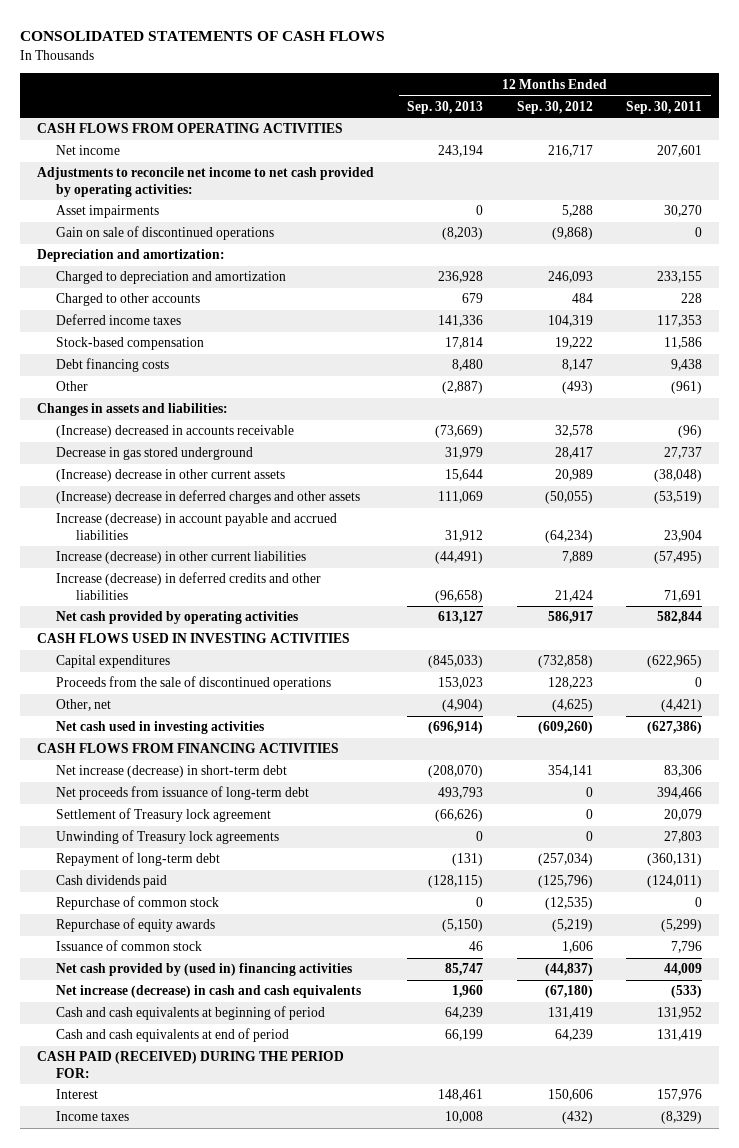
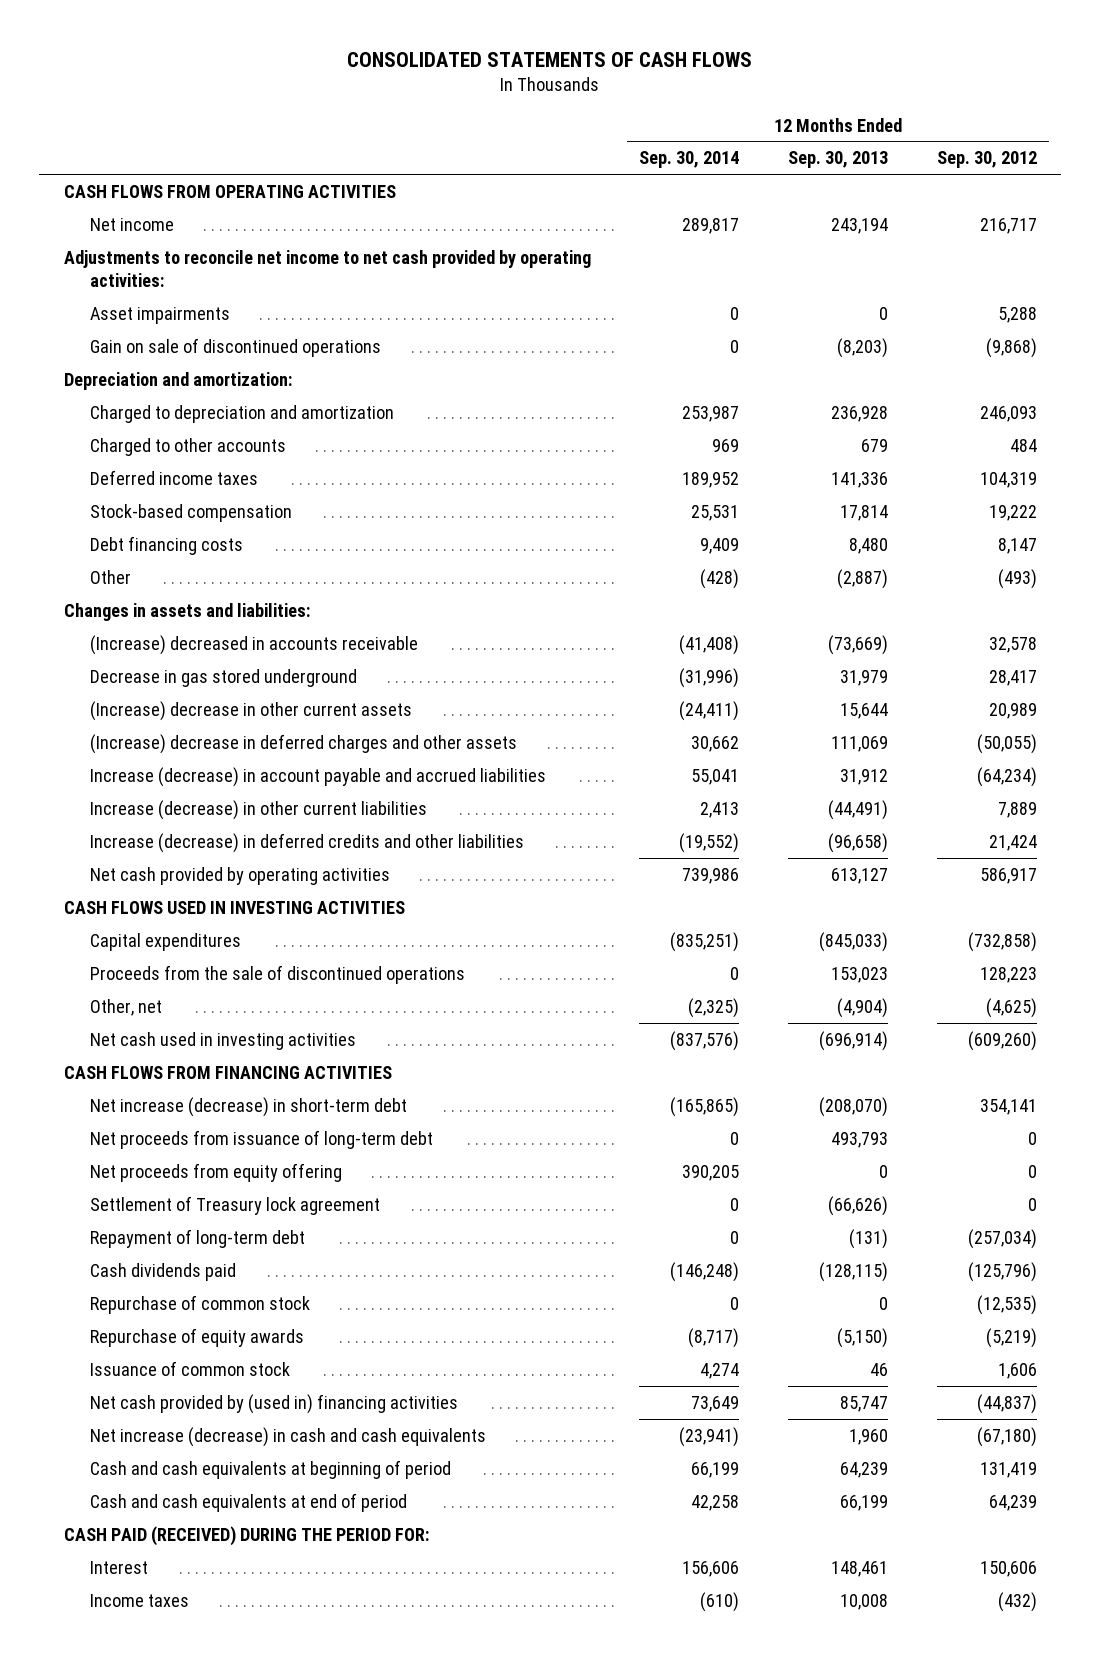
- | 12 Months Ended Sep. 30, 2013 | 12 Months Ended Sep. 30, 2012 | 12 Months Ended Sep. 30, 2011
+ | 12 Months Ended Sep. 30, 2014 | 12 Months Ended Sep. 30, 2013 | 12 Months Ended Sep. 30, 2012
+ Net proceeds from equity offering | 390,205 | 0 | 0
- Unwinding of Treasury lock agreements | 0 | 0 | 27,803

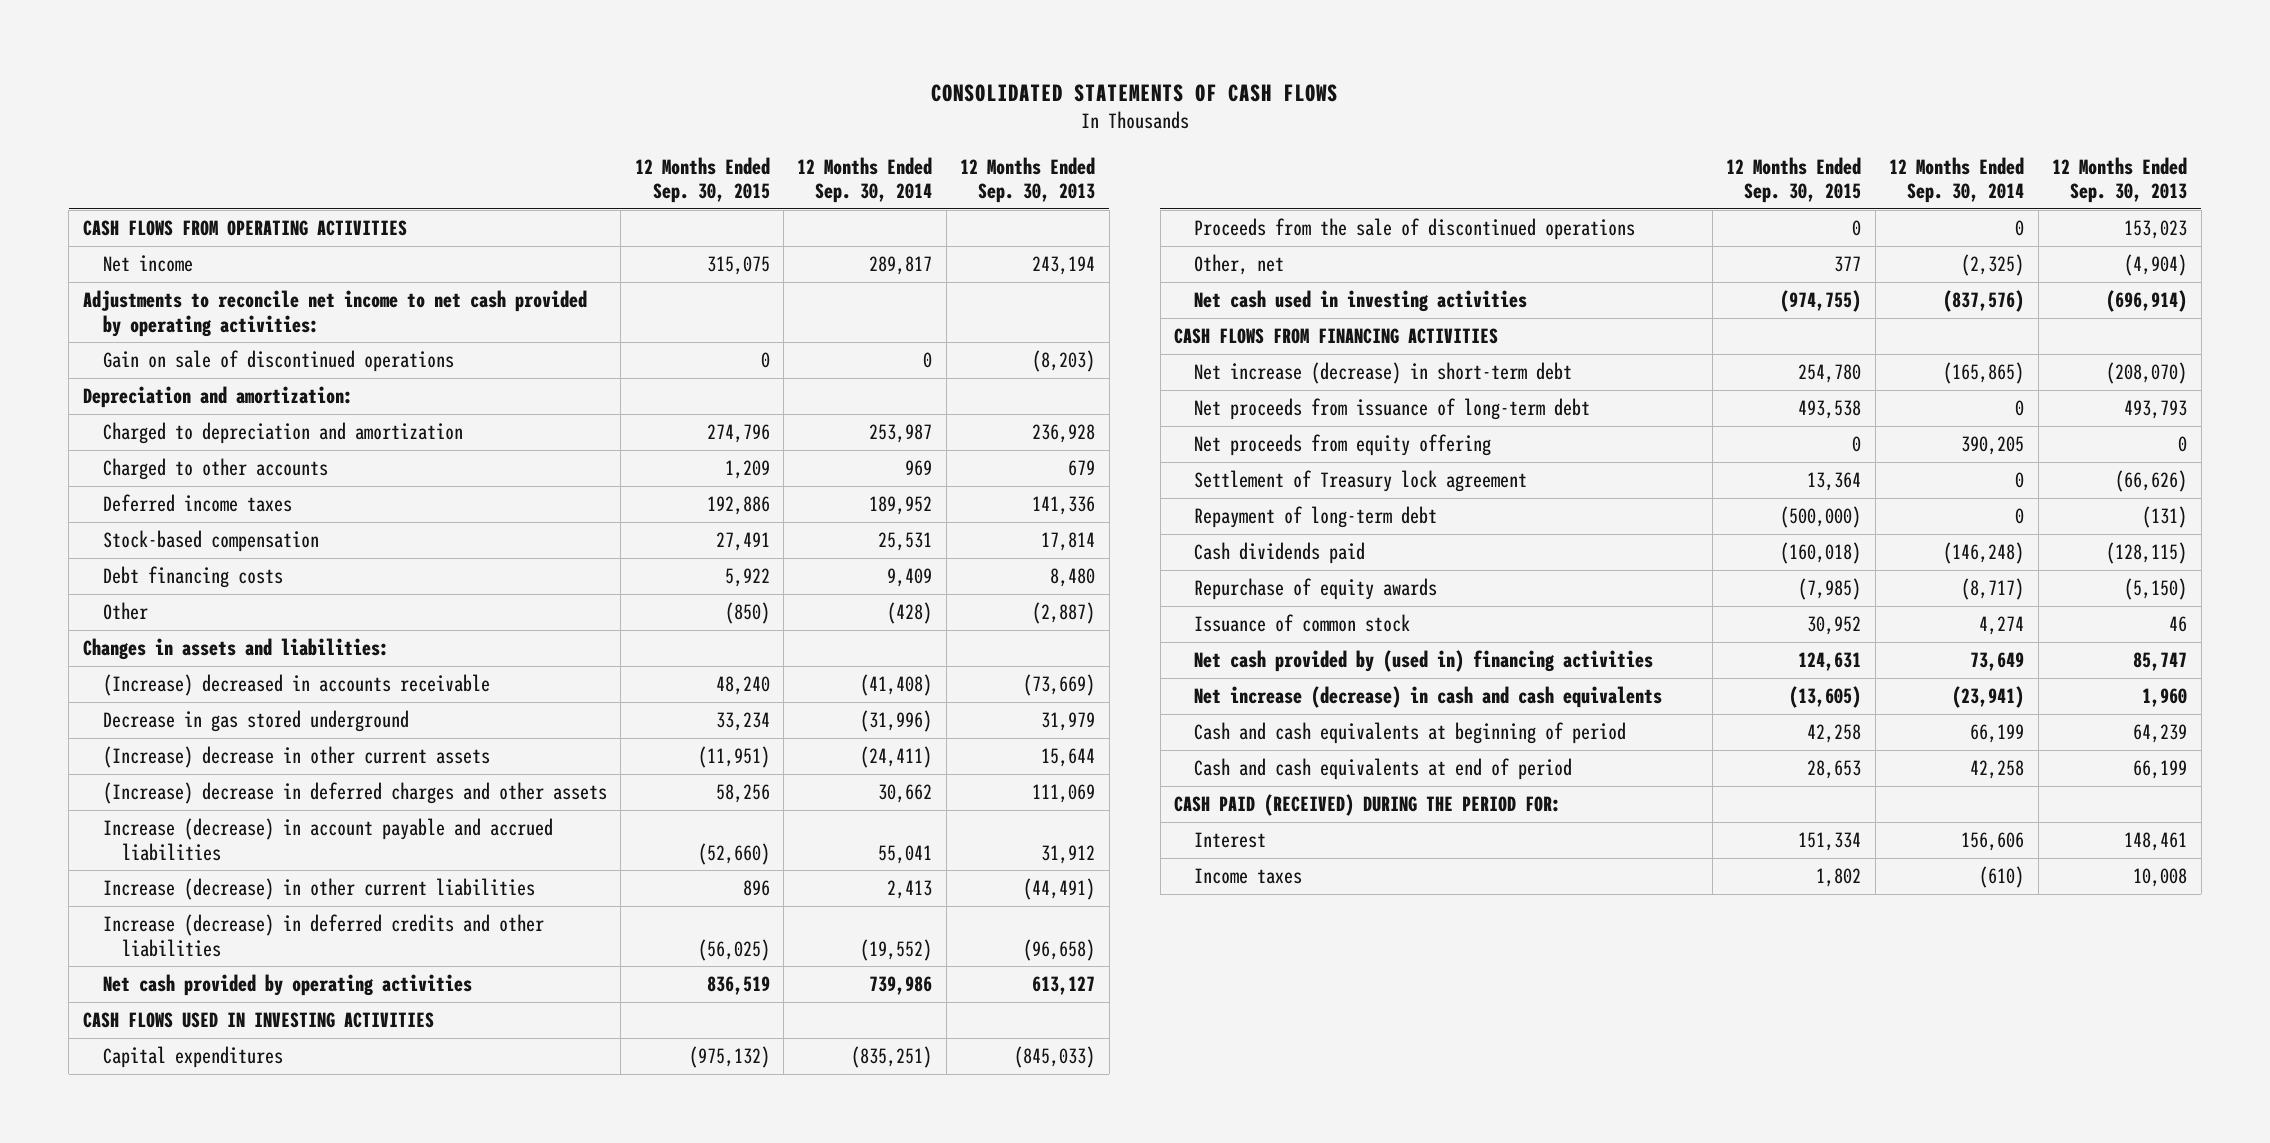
- | 12 Months Ended Sep. 30, 2014 | 12 Months Ended Sep. 30, 2013 | 12 Months Ended Sep. 30, 2012
+ | 12 Months Ended Sep. 30, 2015 | 12 Months Ended Sep. 30, 2014 | 12 Months Ended Sep. 30, 2013
- Asset impairments | 0 | 0 | 5,288
- Repurchase of common stock | 0 | 0 | (12,535)

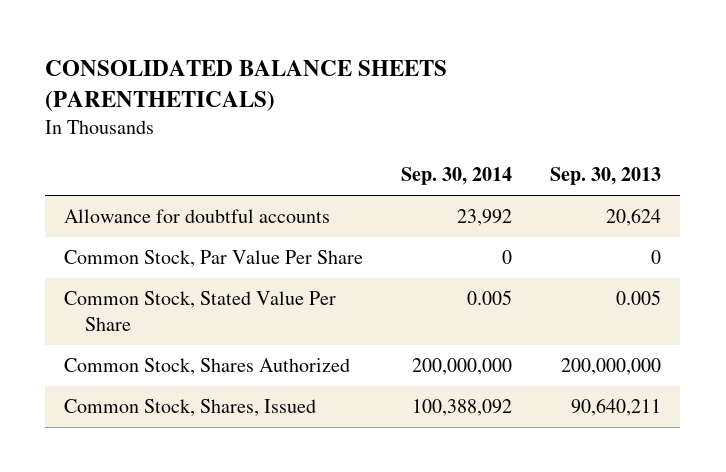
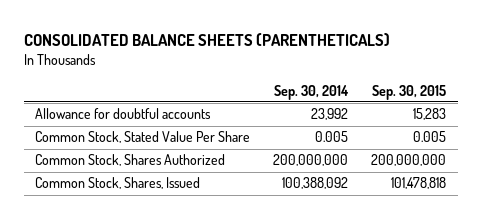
- | Sep. 30, 2014 | Sep. 30, 2013
+ | Sep. 30, 2014 | Sep. 30, 2015
- Common Stock, Par Value Per Share | 0 | 0

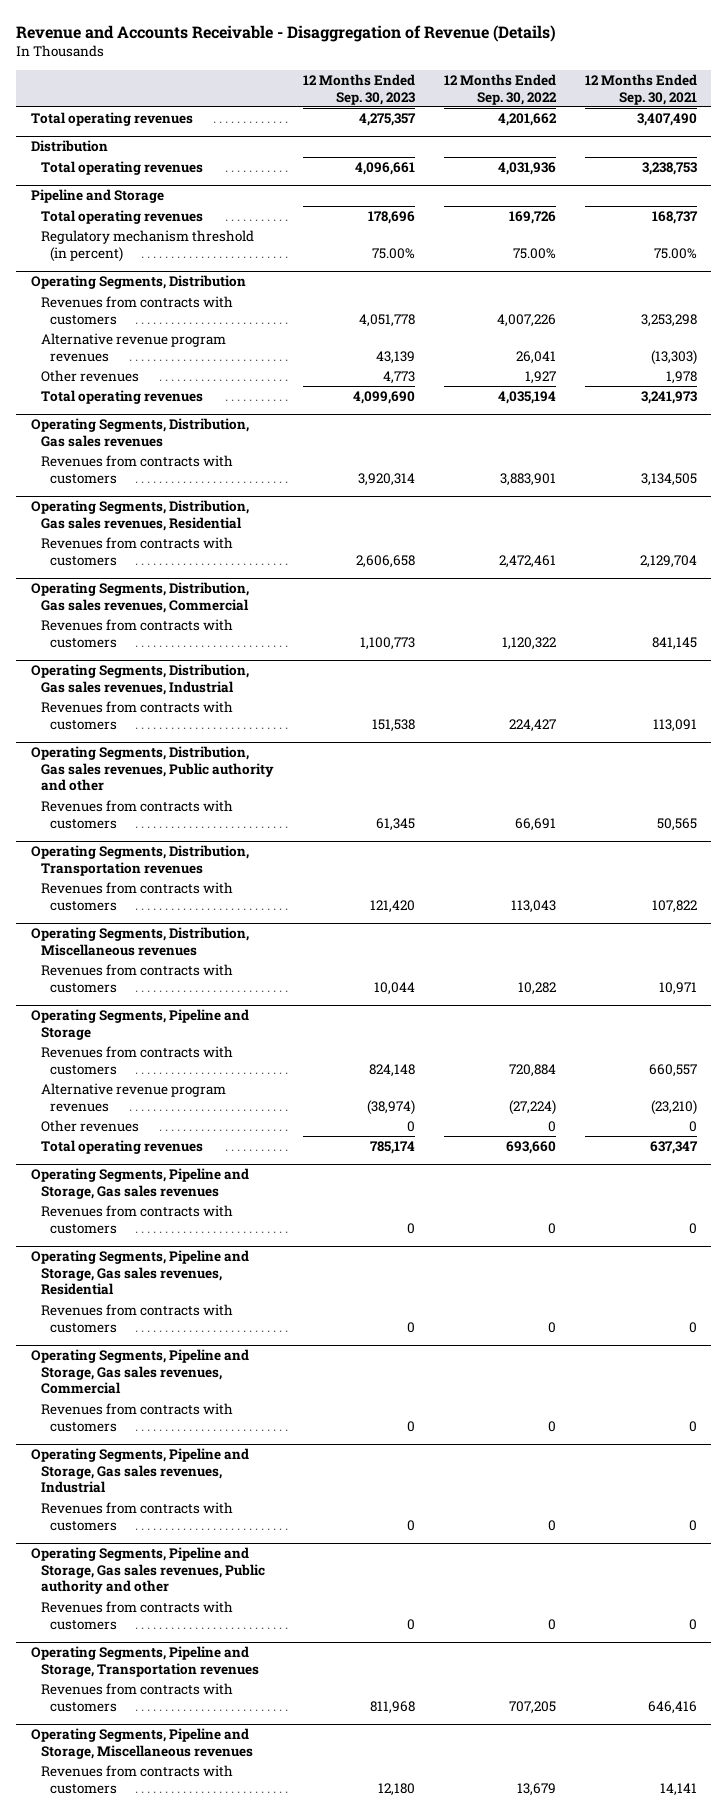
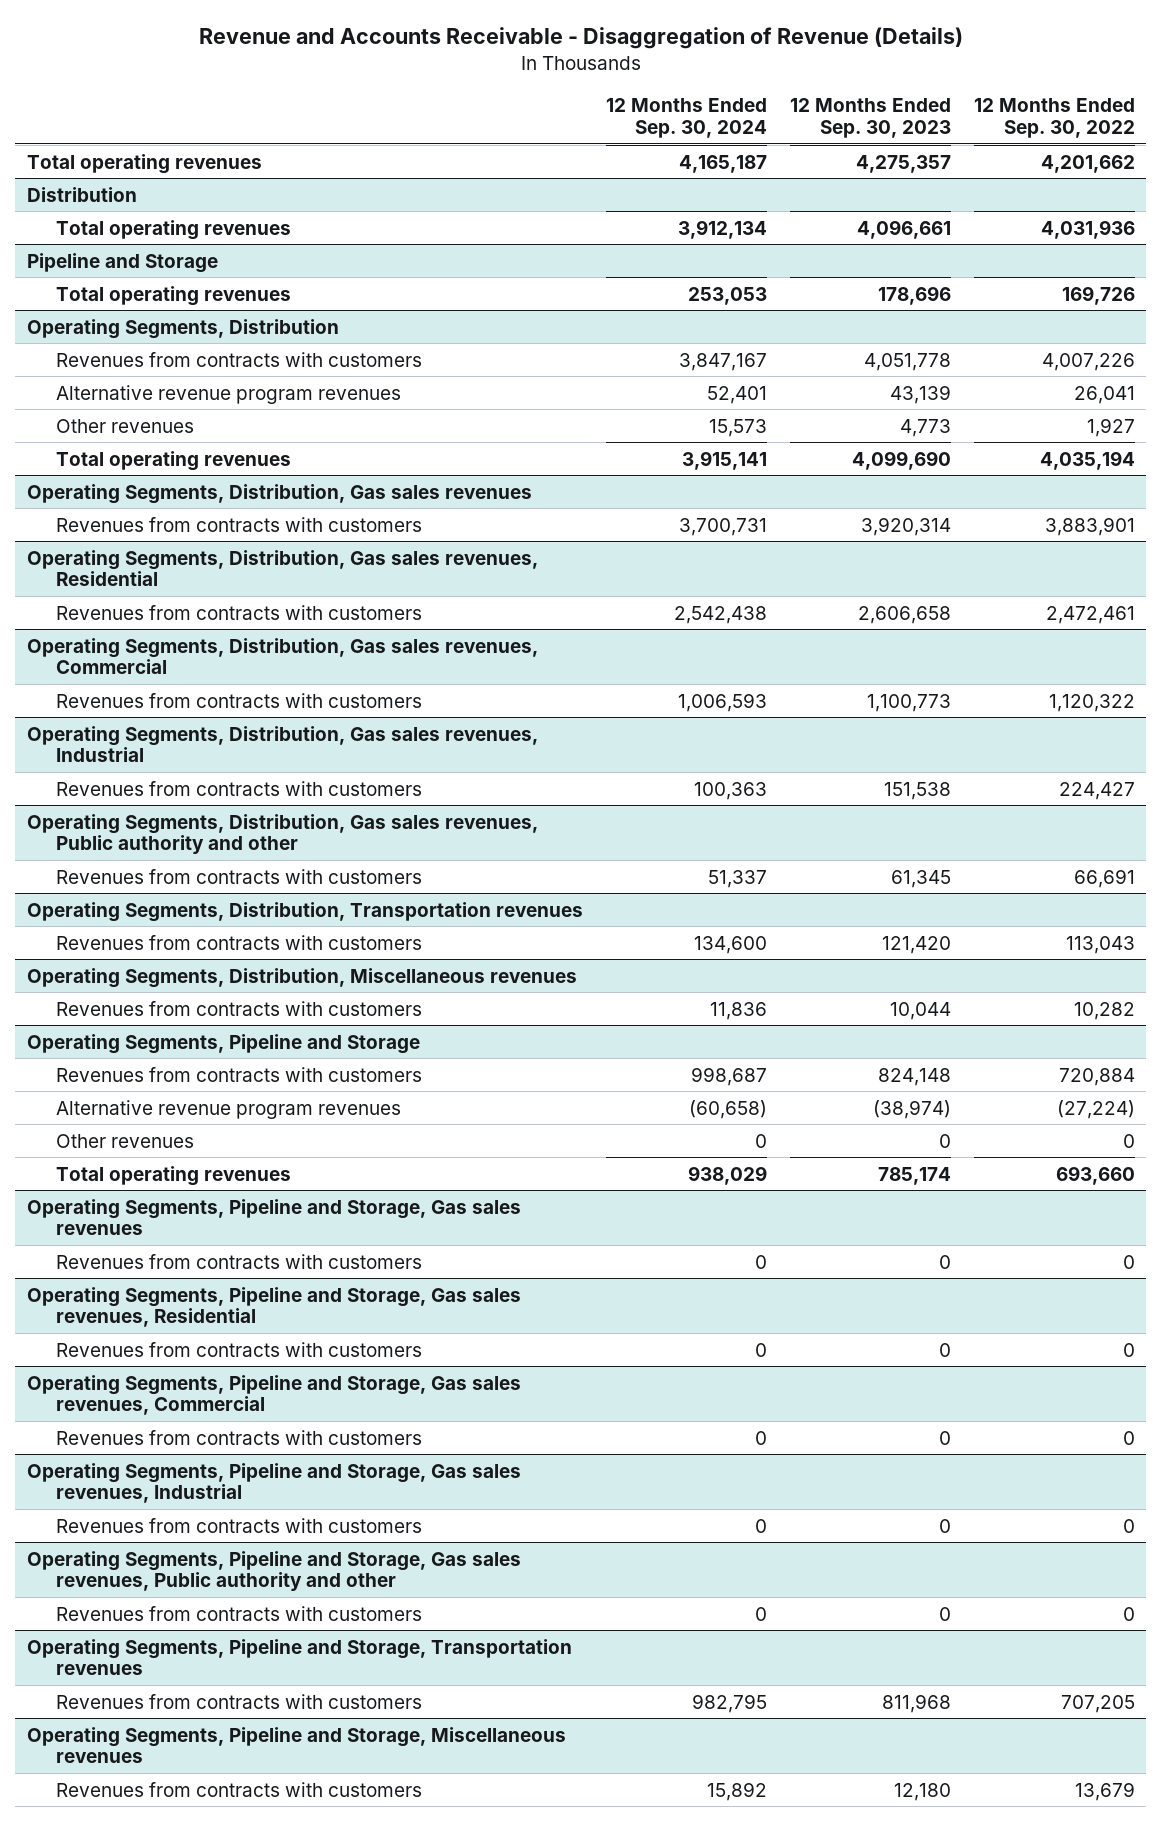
- | 12 Months Ended Sep. 30, 2023 | 12 Months Ended Sep. 30, 2022 | 12 Months Ended Sep. 30, 2021
+ | 12 Months Ended Sep. 30, 2024 | 12 Months Ended Sep. 30, 2023 | 12 Months Ended Sep. 30, 2022
@ Pipeline and Storage
- Regulatory mechanism threshold (in percent) | 75.00% | 75.00% | 75.00%

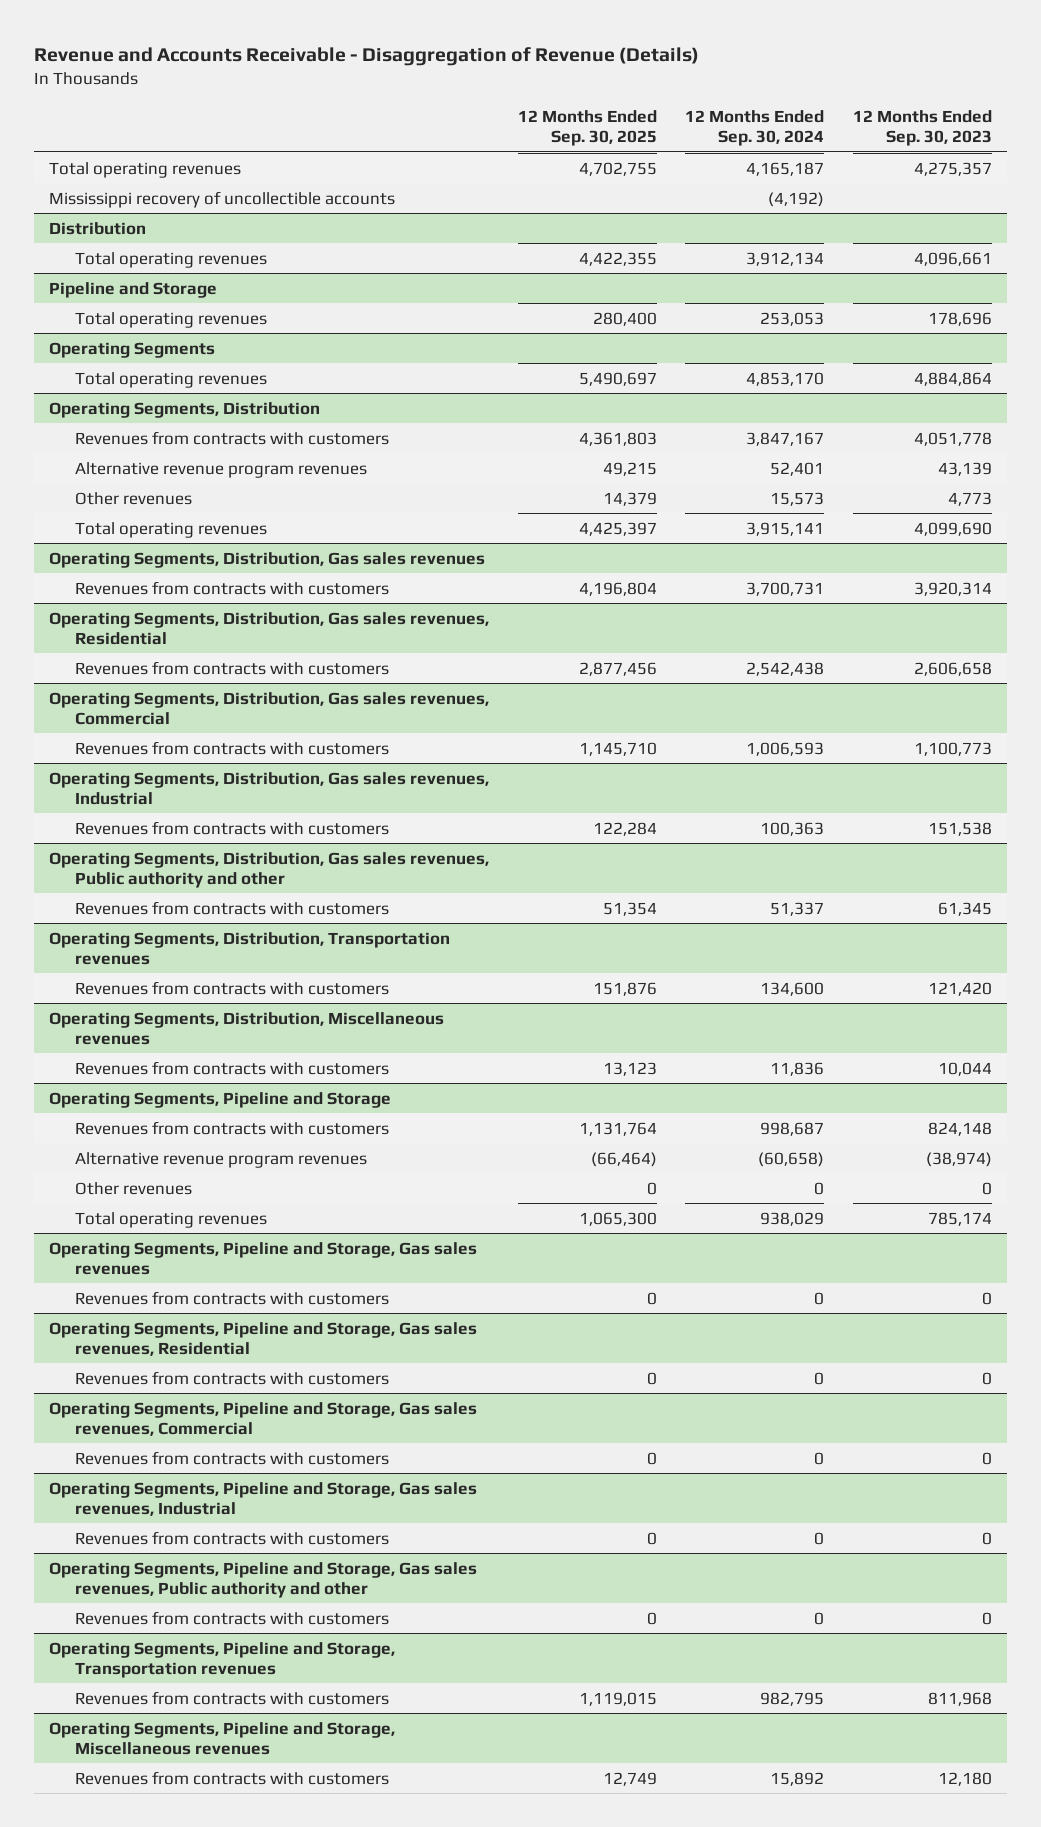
- | 12 Months Ended Sep. 30, 2024 | 12 Months Ended Sep. 30, 2023 | 12 Months Ended Sep. 30, 2022
+ | 12 Months Ended Sep. 30, 2025 | 12 Months Ended Sep. 30, 2024 | 12 Months Ended Sep. 30, 2023
+ Mississippi recovery of uncollectible accounts | | (4,192) |
+ Operating Segments
+ Total operating revenues | 5,490,697 | 4,853,170 | 4,884,864

